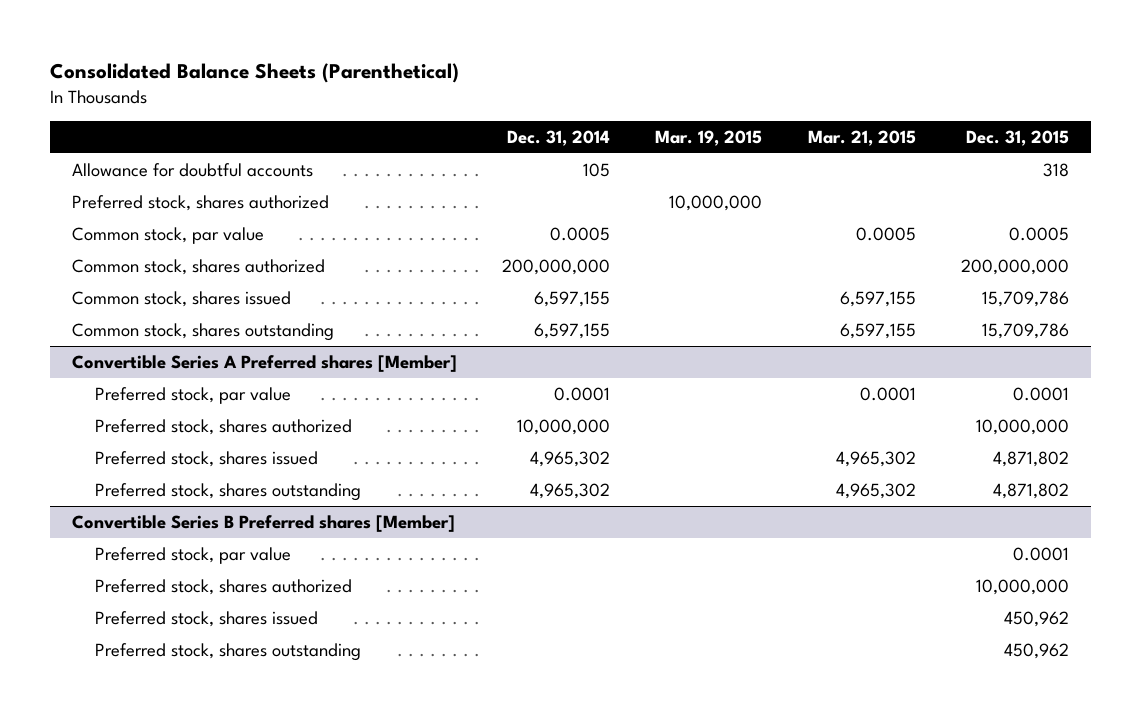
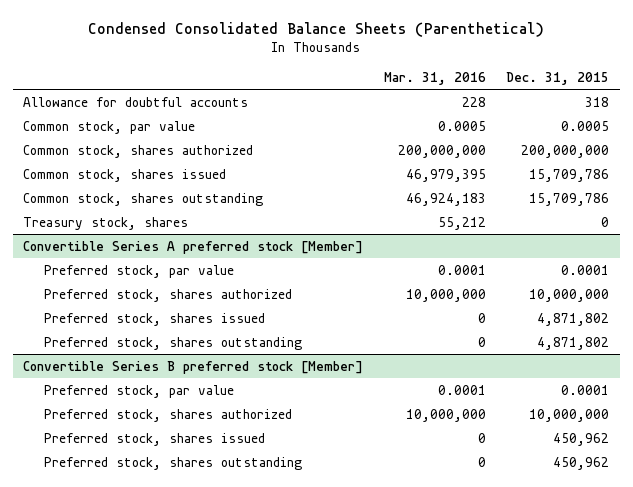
- Consolidated Balance Sheets (Parenthetical)
+ Condensed Consolidated Balance Sheets (Parenthetical)
- | Dec. 31, 2014 | Mar. 19, 2015 | Mar. 21, 2015 | Dec. 31, 2015
+ | Mar. 31, 2016 | Dec. 31, 2015
- Preferred stock, shares authorized | | 10,000,000 | |
- Convertible Series A Preferred shares [Member]
+ Treasury stock, shares | 55,212 | 0
+ Convertible Series A preferred stock [Member]
- Convertible Series B Preferred shares [Member]
+ Convertible Series B preferred stock [Member]

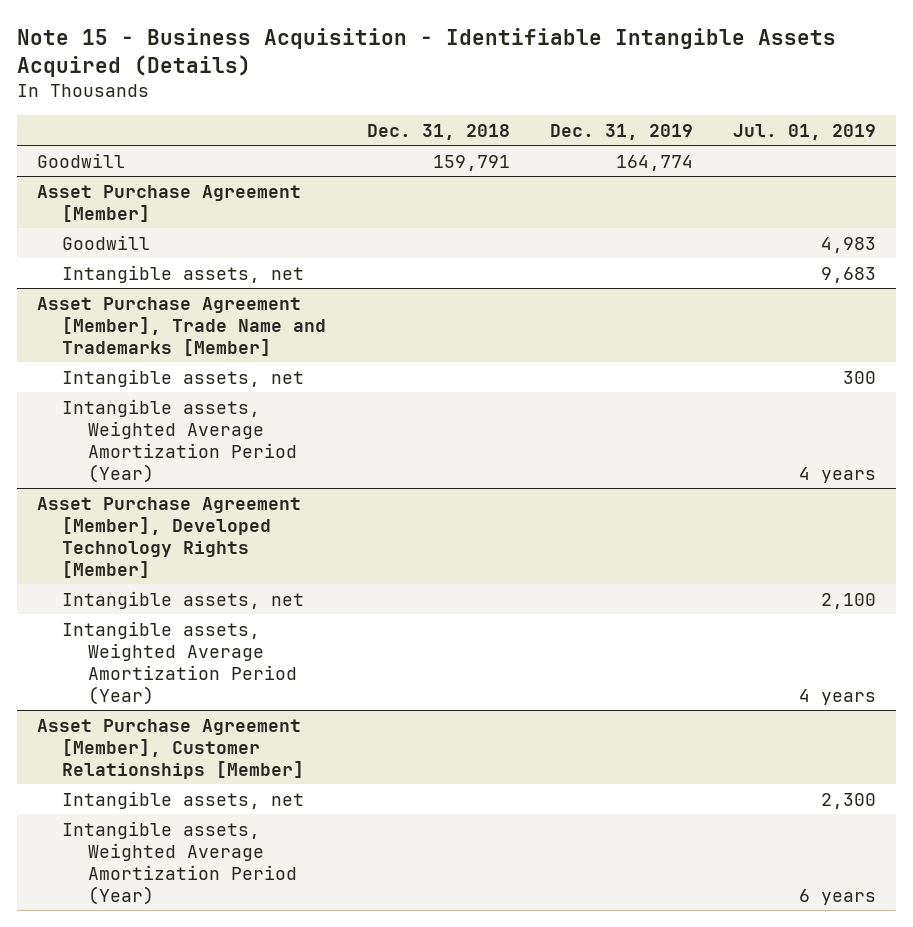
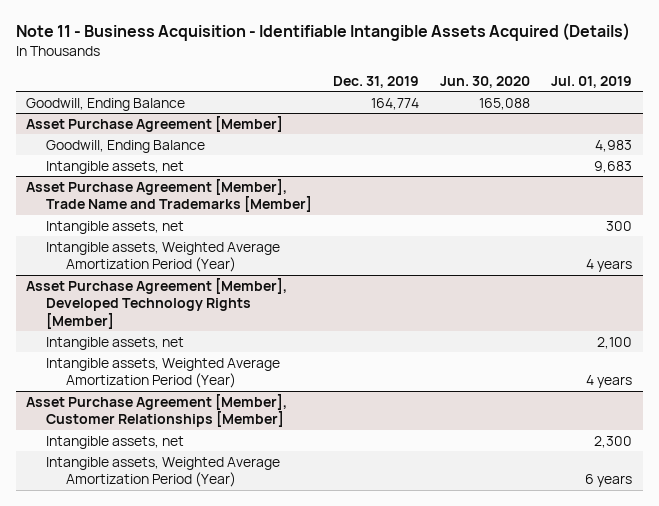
- Note 15 - Business Acquisition - Identifiable Intangible Assets Acquired (Details)
+ Note 11 - Business Acquisition - Identifiable Intangible Assets Acquired (Details)
- | Dec. 31, 2018 | Dec. 31, 2019 | Jul. 01, 2019
+ | Dec. 31, 2019 | Jun. 30, 2020 | Jul. 01, 2019
- Goodwill | 159,791 | 164,774 |
+ Goodwill, Ending Balance | 164,774 | 165,088 |
@ Asset Purchase Agreement [Member]
- Goodwill | | | 4,983
+ Goodwill, Ending Balance | | | 4,983

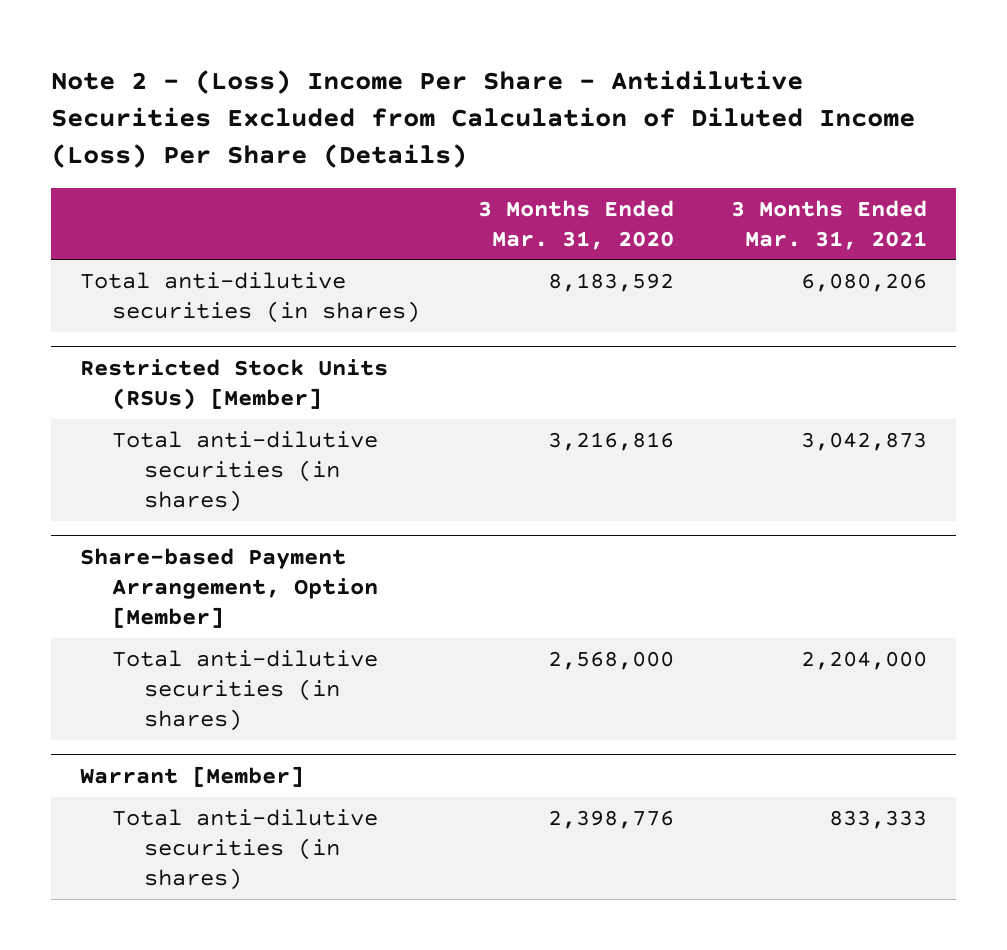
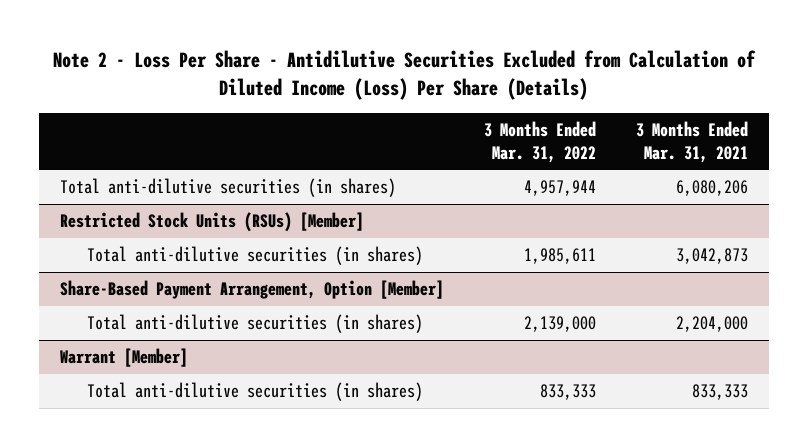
- Note 2 - (Loss) Income Per Share - Antidilutive Securities Excluded from Calculation of Diluted Income (Loss) Per Share (Details)
+ Note 2 - Loss Per Share - Antidilutive Securities Excluded from Calculation of Diluted Income (Loss) Per Share (Details)
- | 3 Months Ended Mar. 31, 2020 | 3 Months Ended Mar. 31, 2021
+ | 3 Months Ended Mar. 31, 2022 | 3 Months Ended Mar. 31, 2021
- Share-based Payment Arrangement, Option [Member]
+ Share-Based Payment Arrangement, Option [Member]

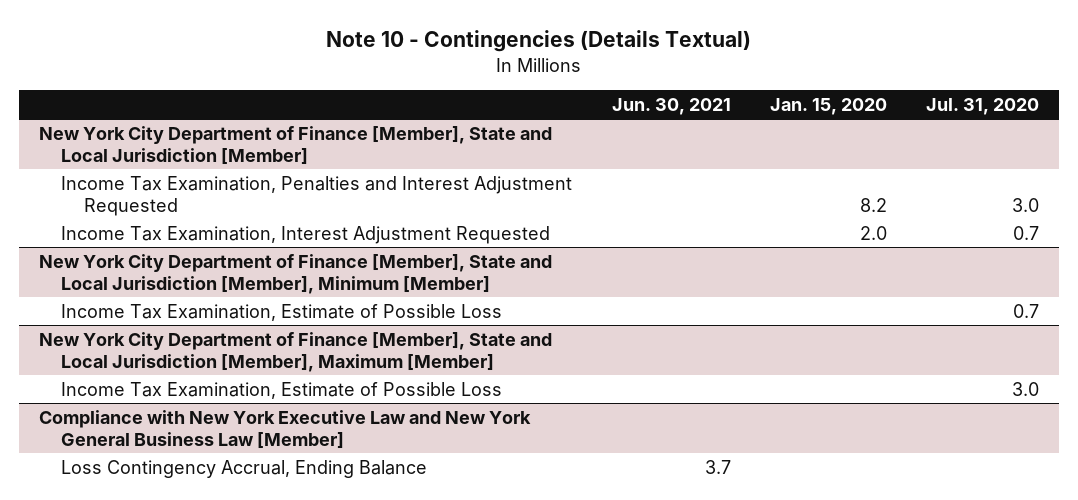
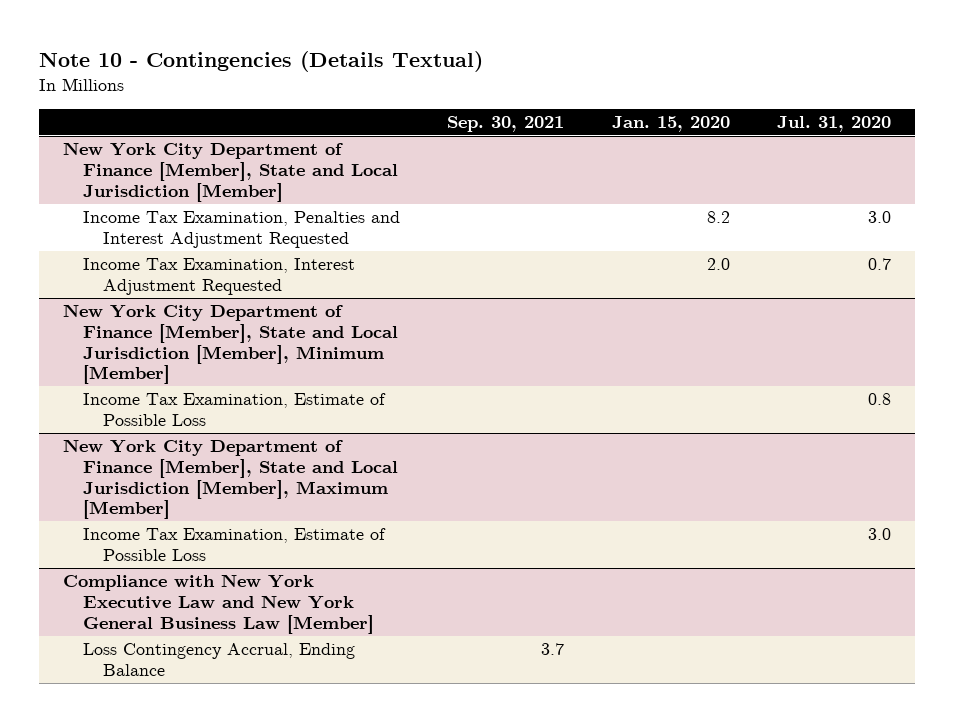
- | Jun. 30, 2021 | Jan. 15, 2020 | Jul. 31, 2020
+ | Sep. 30, 2021 | Jan. 15, 2020 | Jul. 31, 2020
@ New York City Department of Finance [Member], State and Local Jurisdiction [Member], Minimum [Member]
- Income Tax Examination, Estimate of Possible Loss | | | 0.7
+ Income Tax Examination, Estimate of Possible Loss | | | 0.8

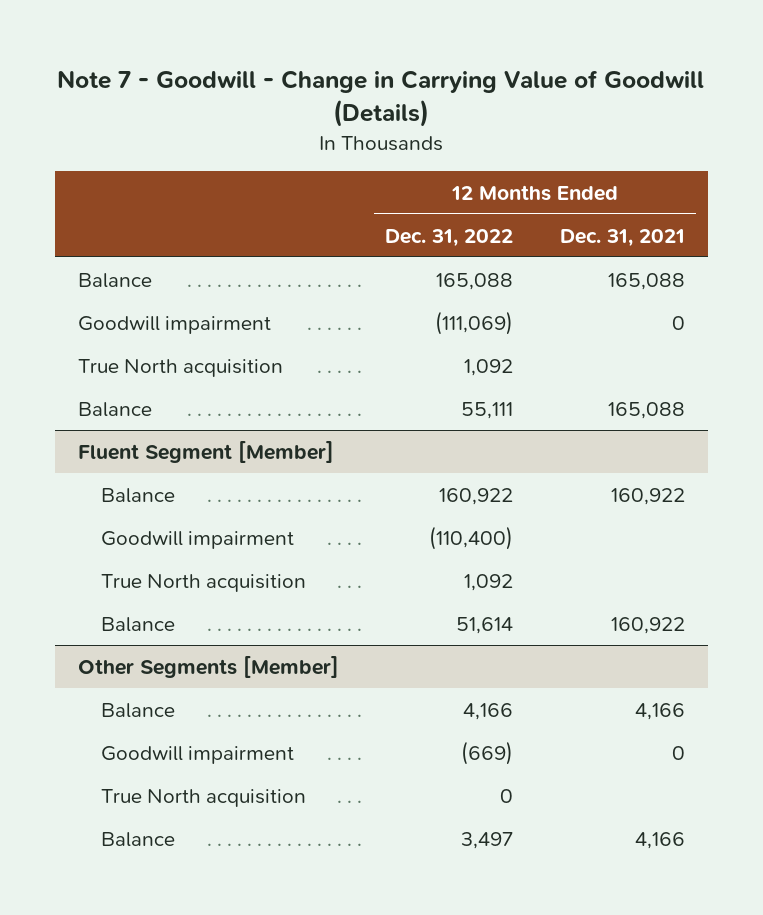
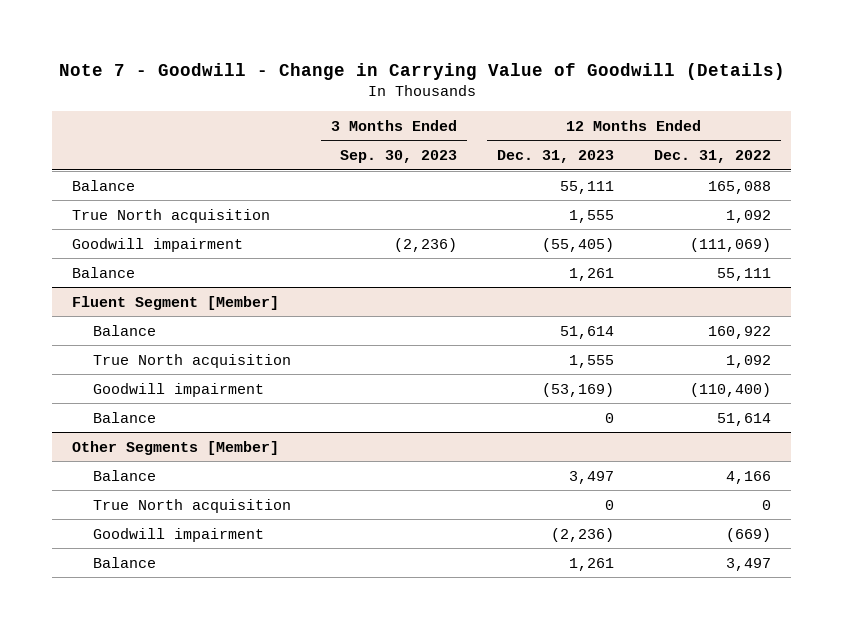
- | 12 Months Ended Dec. 31, 2022 | 12 Months Ended Dec. 31, 2021
+ | 3 Months Ended Sep. 30, 2023 | 12 Months Ended Dec. 31, 2023 | 12 Months Ended Dec. 31, 2022
moved down: Goodwill impairment | (2,236) | (55,405) | (111,069)
@ Fluent Segment [Member]
moved down: Goodwill impairment | | (53,169) | (110,400)
@ Other Segments [Member]
moved down: Goodwill impairment | | (2,236) | (669)

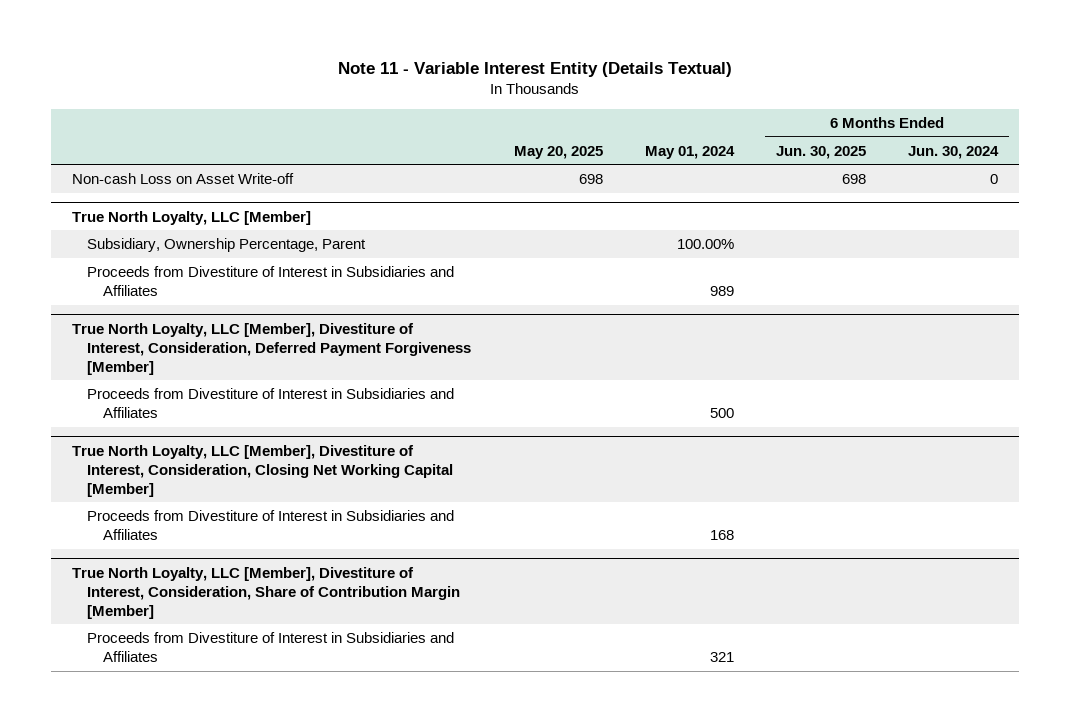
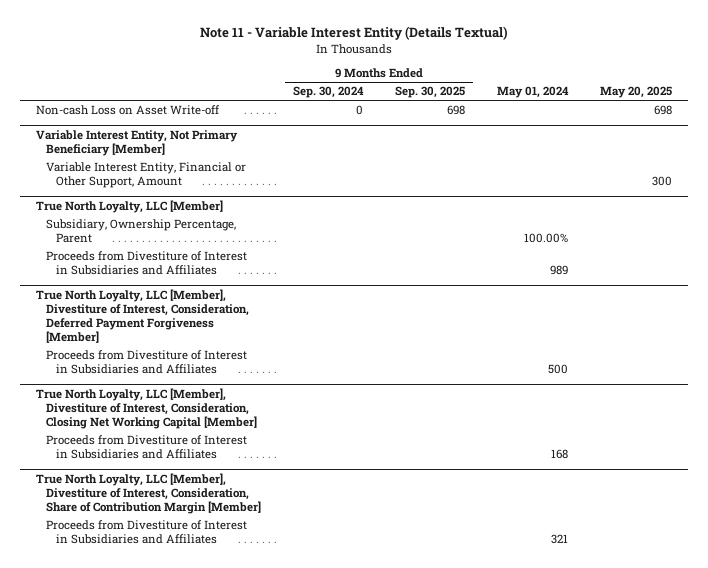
- | May 20, 2025 | May 01, 2024 | 6 Months Ended Jun. 30, 2025 | 6 Months Ended Jun. 30, 2024
+ | 9 Months Ended Sep. 30, 2024 | 9 Months Ended Sep. 30, 2025 | May 01, 2024 | May 20, 2025
+ Variable Interest Entity, Not Primary Beneficiary [Member]
+ Variable Interest Entity, Financial or Other Support, Amount | | | | 300

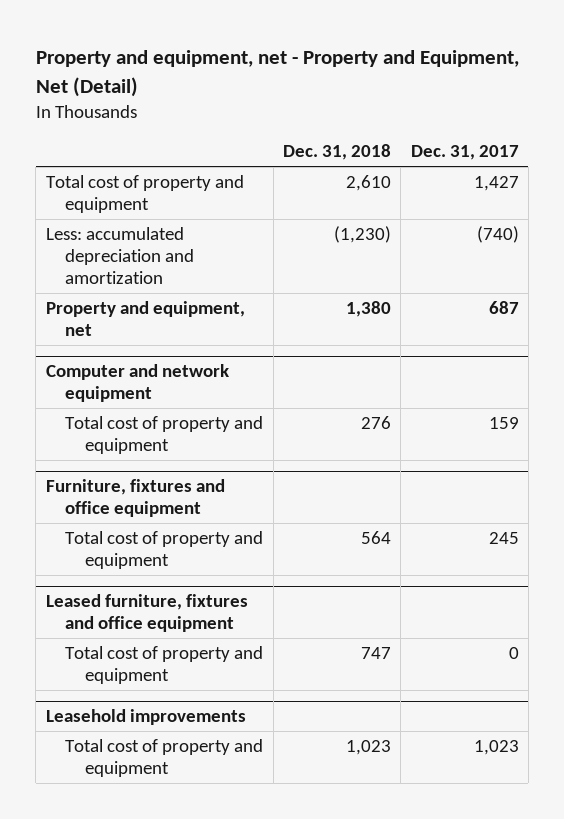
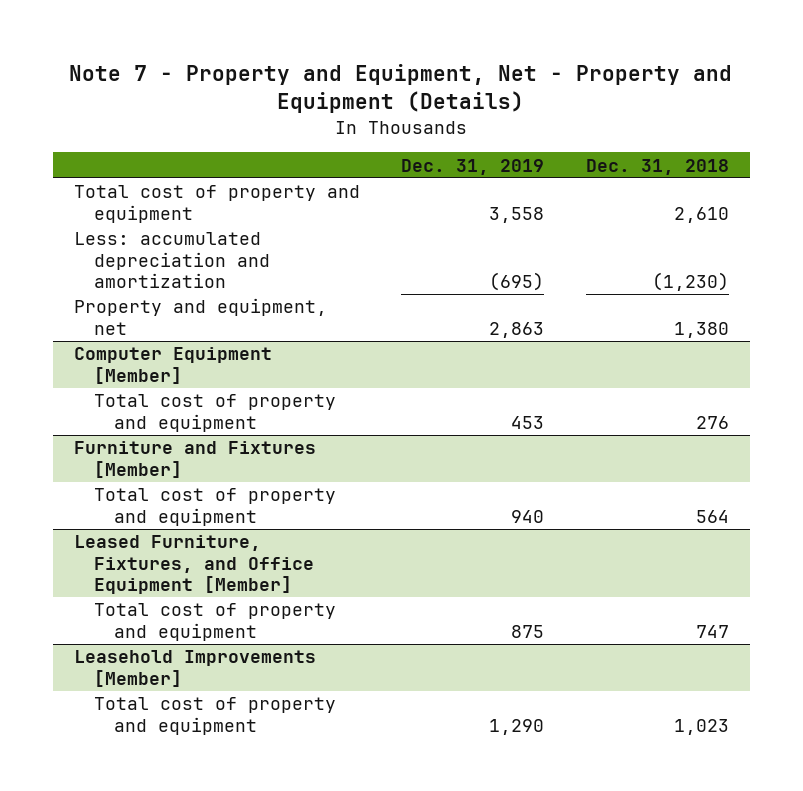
- Property and equipment, net - Property and Equipment, Net (Detail)
+ Note 7 - Property and Equipment, Net - Property and Equipment (Details)
- | Dec. 31, 2018 | Dec. 31, 2017
+ | Dec. 31, 2019 | Dec. 31, 2018
- Computer and network equipment
+ Computer Equipment [Member]
- Furniture, fixtures and office equipment
+ Furniture and Fixtures [Member]
- Leased furniture, fixtures and office equipment
+ Leased Furniture, Fixtures, and Office Equipment [Member]
- Leasehold improvements
+ Leasehold Improvements [Member]

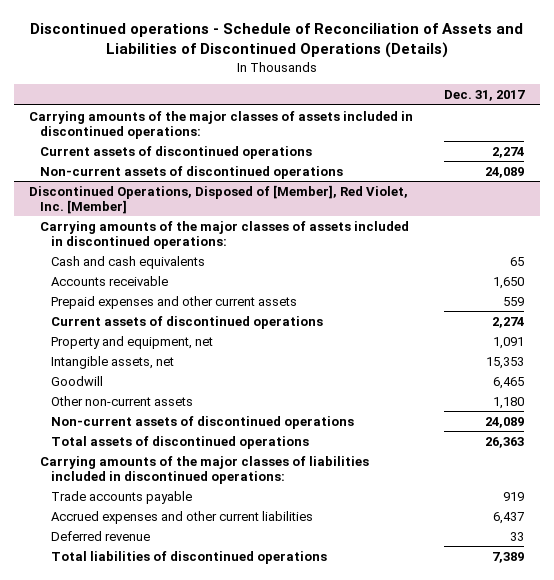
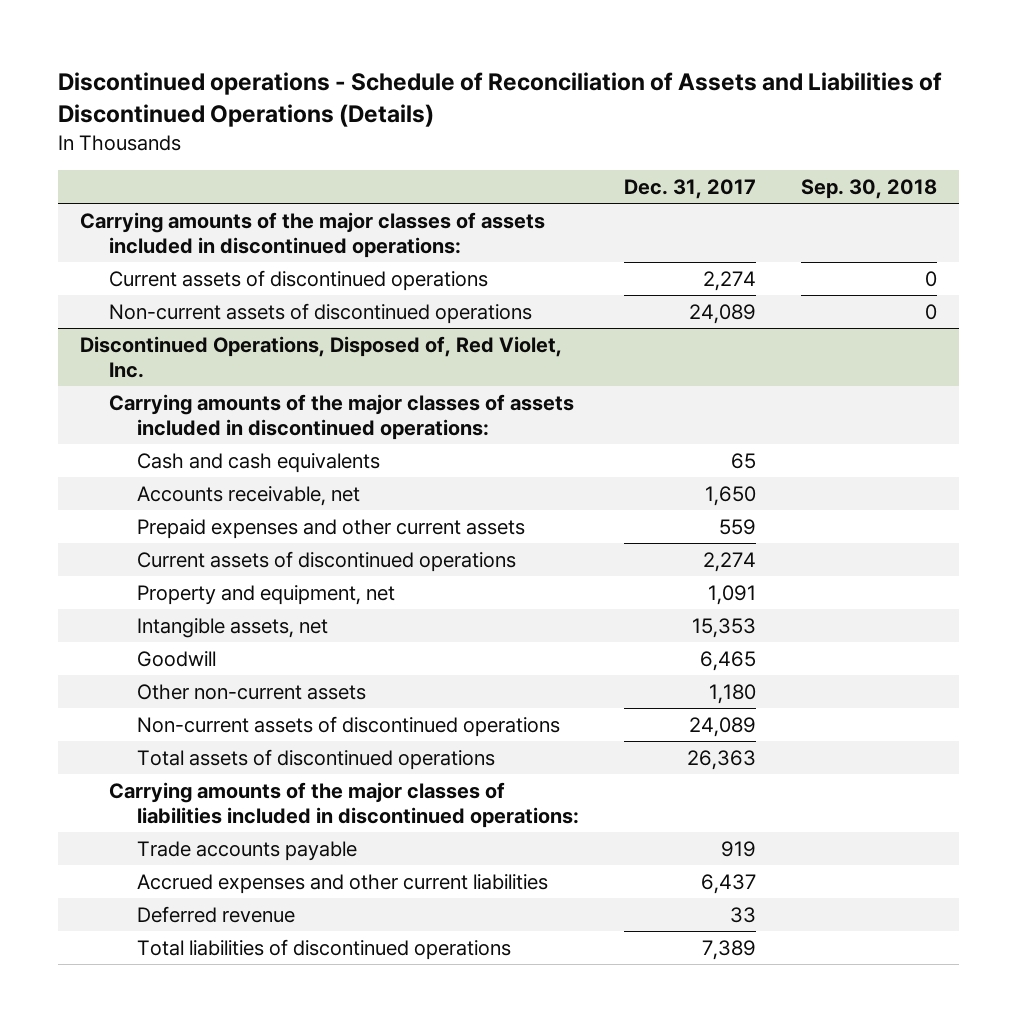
- | Dec. 31, 2017
+ | Dec. 31, 2017 | Sep. 30, 2018
- Discontinued Operations, Disposed of [Member], Red Violet, Inc. [Member]
+ Discontinued Operations, Disposed of, Red Violet, Inc.
- Accounts receivable | 1,650
+ Accounts receivable, net | 1,650 |

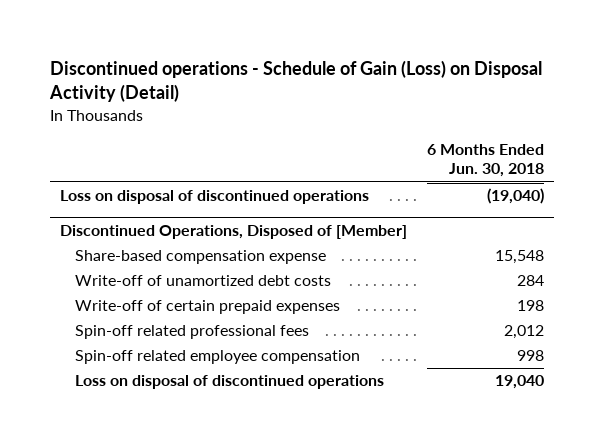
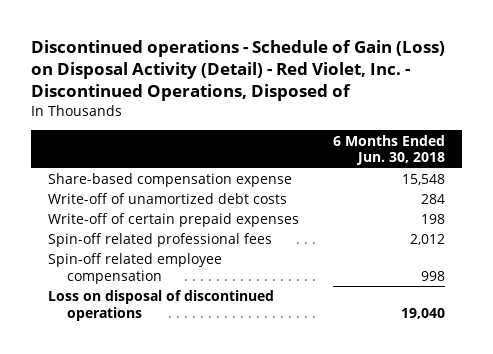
- Discontinued operations - Schedule of Gain (Loss) on Disposal Activity (Detail)
+ Discontinued operations - Schedule of Gain (Loss) on Disposal Activity (Detail) - Red Violet, Inc. - Discontinued Operations, Disposed of
- Loss on disposal of discontinued operations | (19,040)
- Discontinued Operations, Disposed of [Member]

